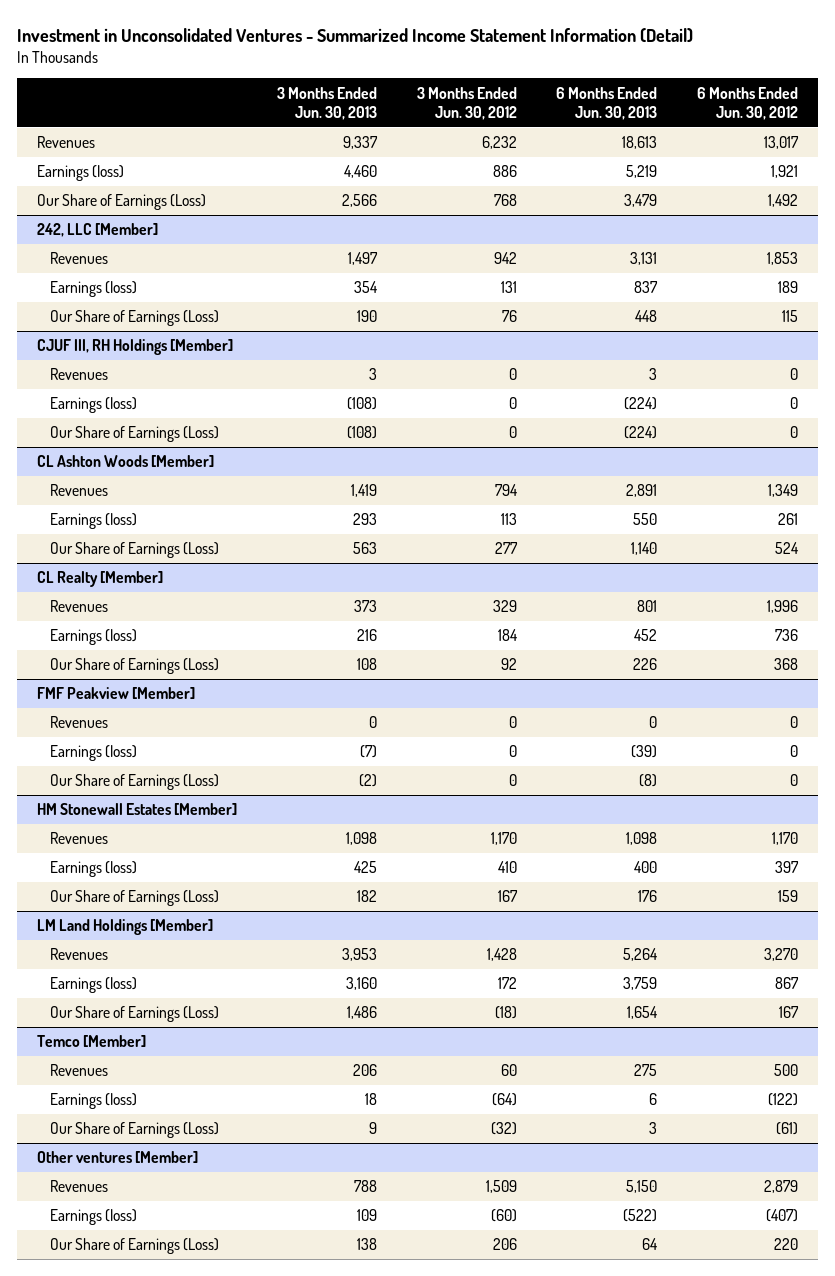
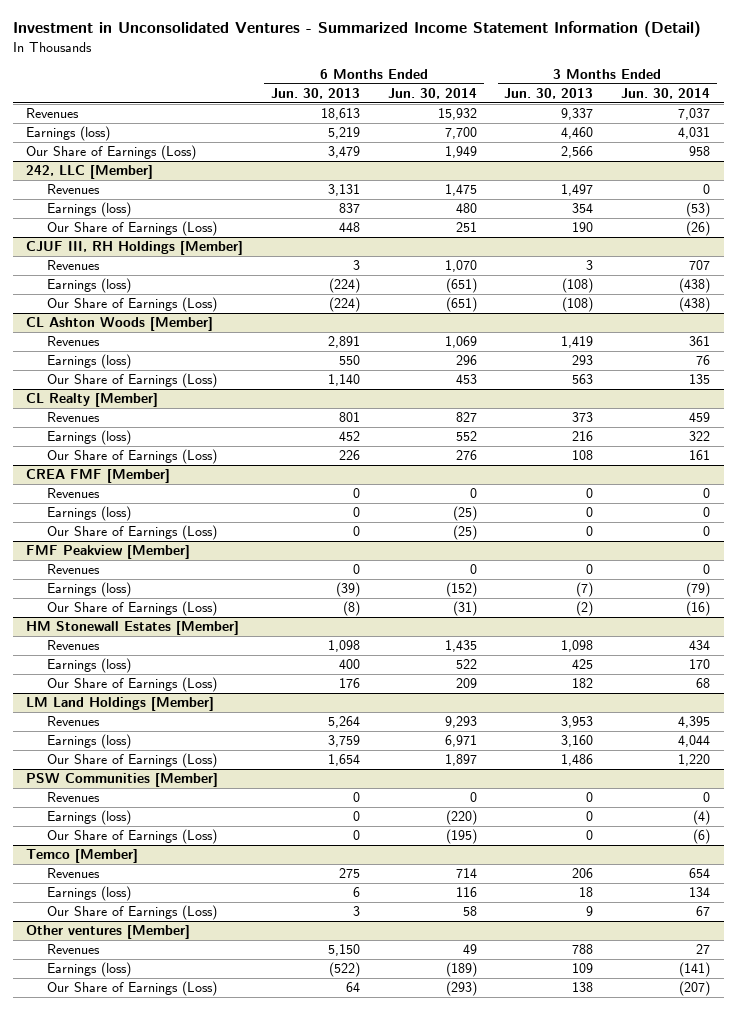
- | 3 Months Ended Jun. 30, 2013 | 3 Months Ended Jun. 30, 2012 | 6 Months Ended Jun. 30, 2013 | 6 Months Ended Jun. 30, 2012
+ | 6 Months Ended Jun. 30, 2013 | 6 Months Ended Jun. 30, 2014 | 3 Months Ended Jun. 30, 2013 | 3 Months Ended Jun. 30, 2014
+ CREA FMF [Member]
+ Revenues | 0 | 0 | 0 | 0
+ Earnings (loss) | 0 | (25) | 0 | 0
+ Our Share of Earnings (Loss) | 0 | (25) | 0 | 0
+ PSW Communities [Member]
+ Revenues | 0 | 0 | 0 | 0
+ Earnings (loss) | 0 | (220) | 0 | (4)
+ Our Share of Earnings (Loss) | 0 | (195) | 0 | (6)

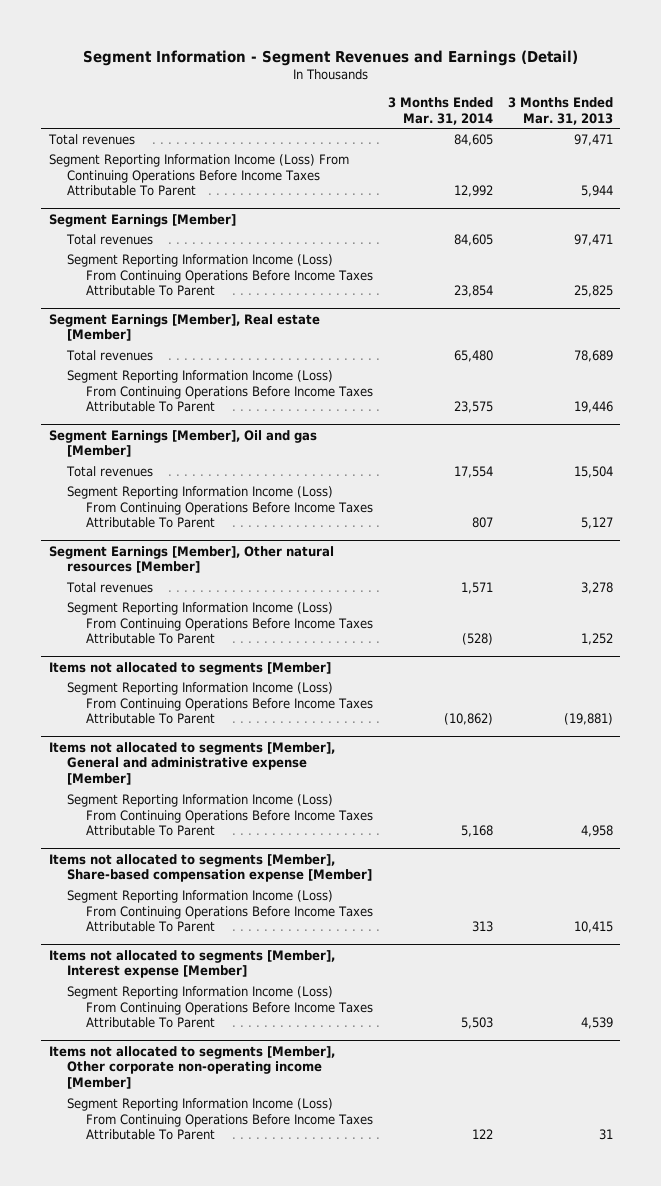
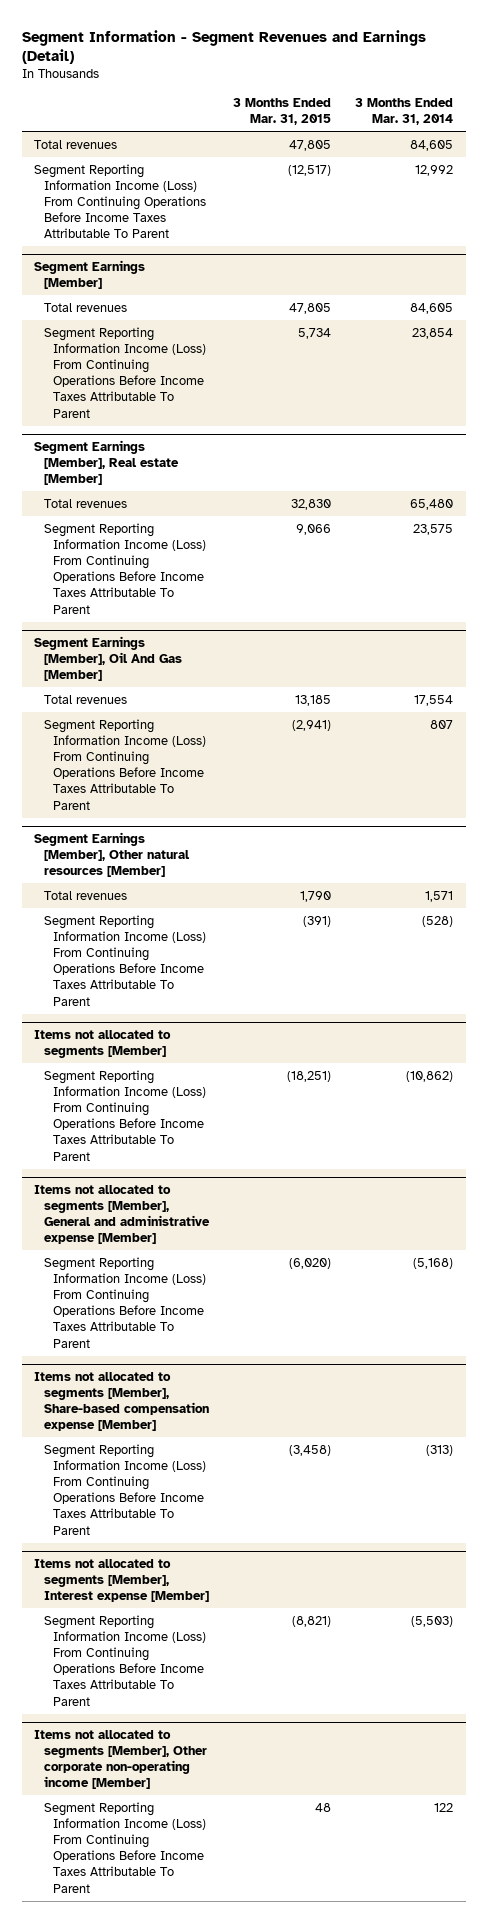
- | 3 Months Ended Mar. 31, 2014 | 3 Months Ended Mar. 31, 2013
+ | 3 Months Ended Mar. 31, 2015 | 3 Months Ended Mar. 31, 2014
- Segment Earnings [Member], Oil and gas [Member]
+ Segment Earnings [Member], Oil And Gas [Member]
@ Items not allocated to segments [Member], General and administrative expense [Member]
- Segment Reporting Information Income (Loss) From Continuing Operations Before Income Taxes Attributable To Parent | 5,168 | 4,958
+ Segment Reporting Information Income (Loss) From Continuing Operations Before Income Taxes Attributable To Parent | (6,020) | (5,168)
@ Items not allocated to segments [Member], Share-based compensation expense [Member]
- Segment Reporting Information Income (Loss) From Continuing Operations Before Income Taxes Attributable To Parent | 313 | 10,415
+ Segment Reporting Information Income (Loss) From Continuing Operations Before Income Taxes Attributable To Parent | (3,458) | (313)
@ Items not allocated to segments [Member], Interest expense [Member]
- Segment Reporting Information Income (Loss) From Continuing Operations Before Income Taxes Attributable To Parent | 5,503 | 4,539
+ Segment Reporting Information Income (Loss) From Continuing Operations Before Income Taxes Attributable To Parent | (8,821) | (5,503)

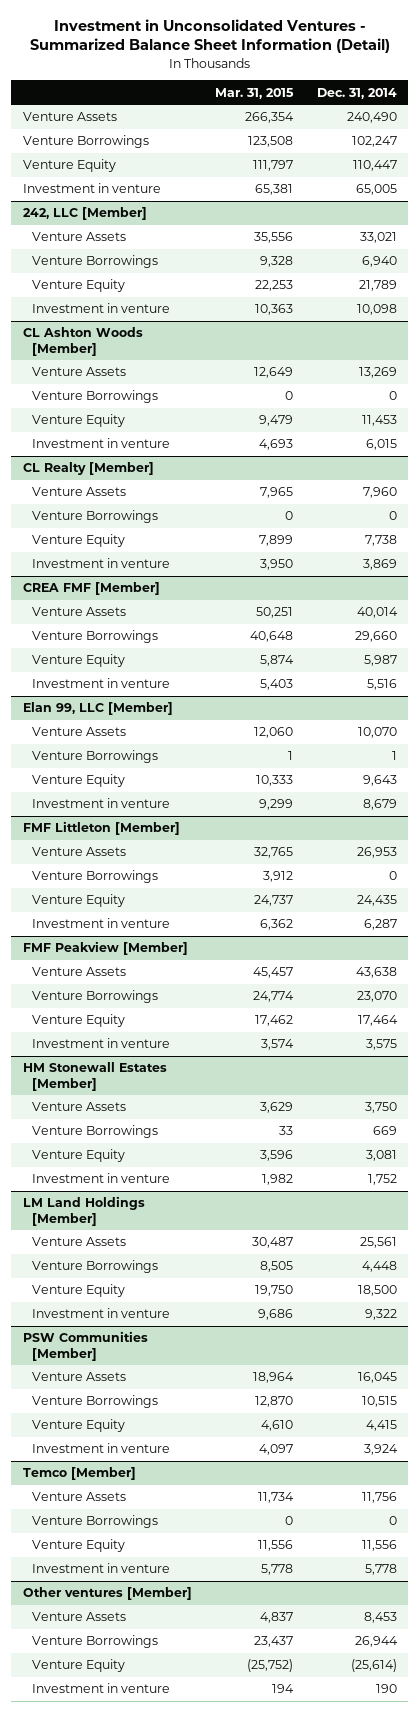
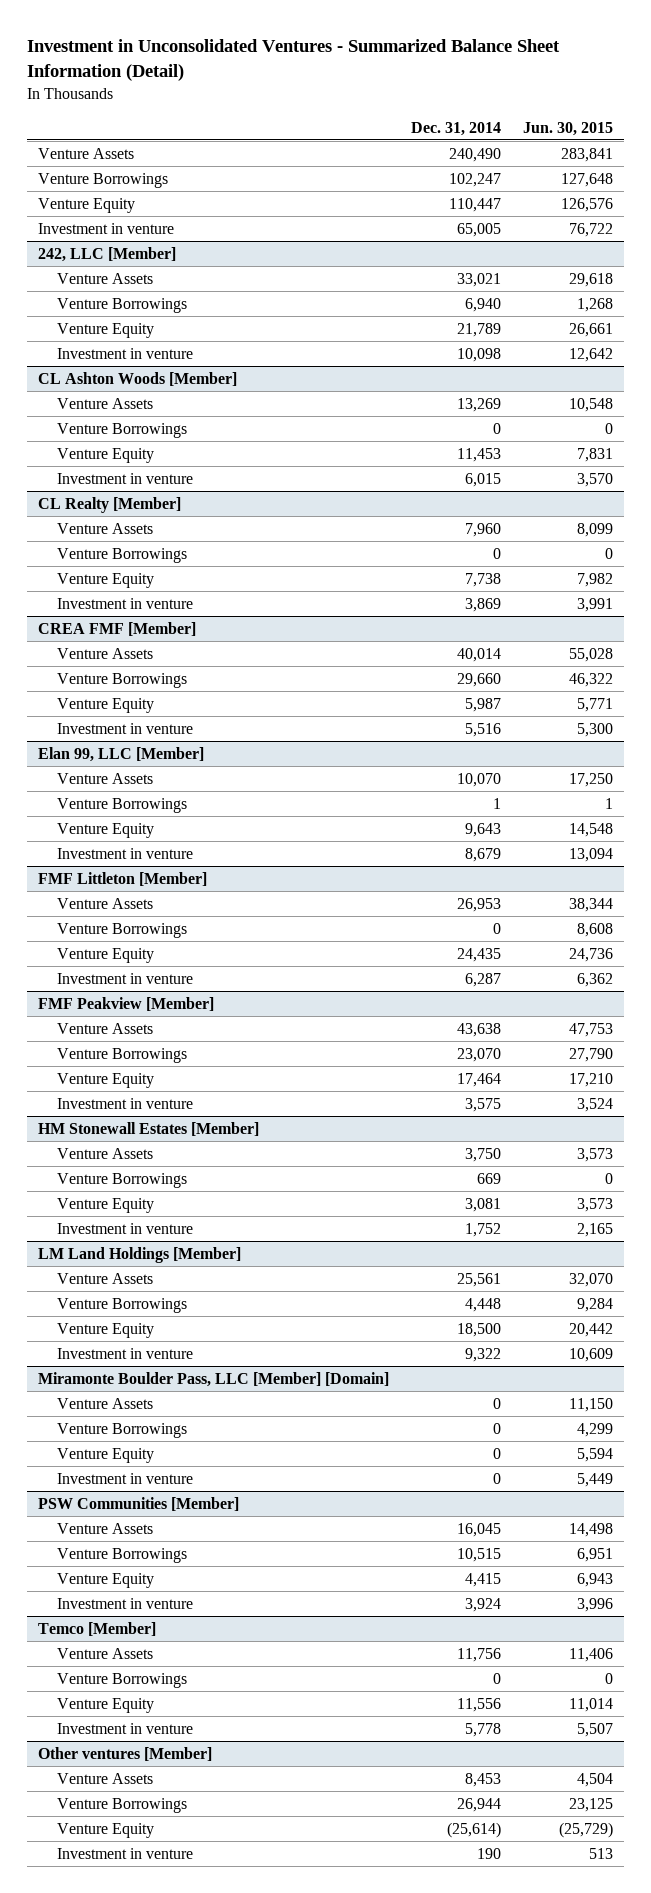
- | Mar. 31, 2015 | Dec. 31, 2014
+ | Dec. 31, 2014 | Jun. 30, 2015
+ Miramonte Boulder Pass, LLC [Member] [Domain]
+ Venture Assets | 0 | 11,150
+ Venture Borrowings | 0 | 4,299
+ Venture Equity | 0 | 5,594
+ Investment in venture | 0 | 5,449

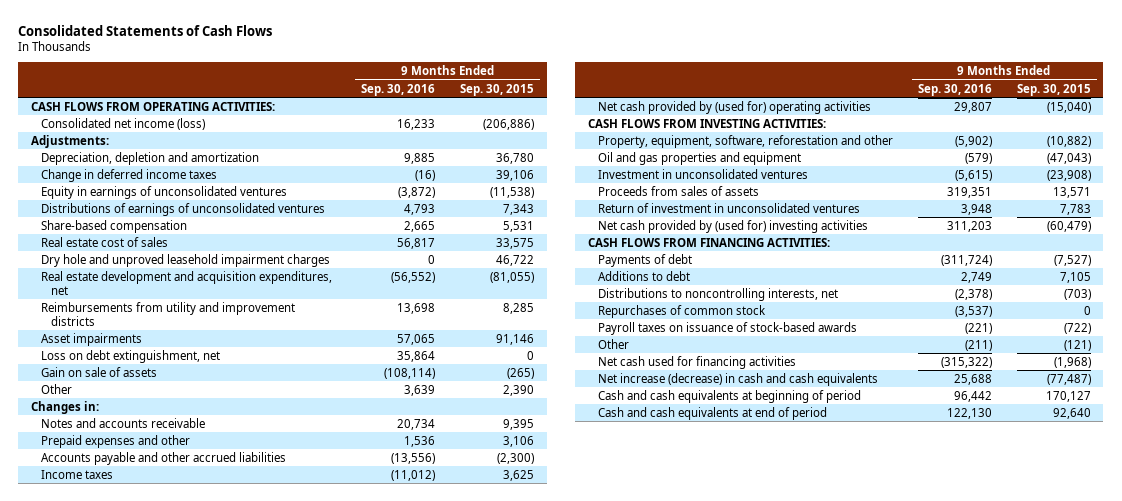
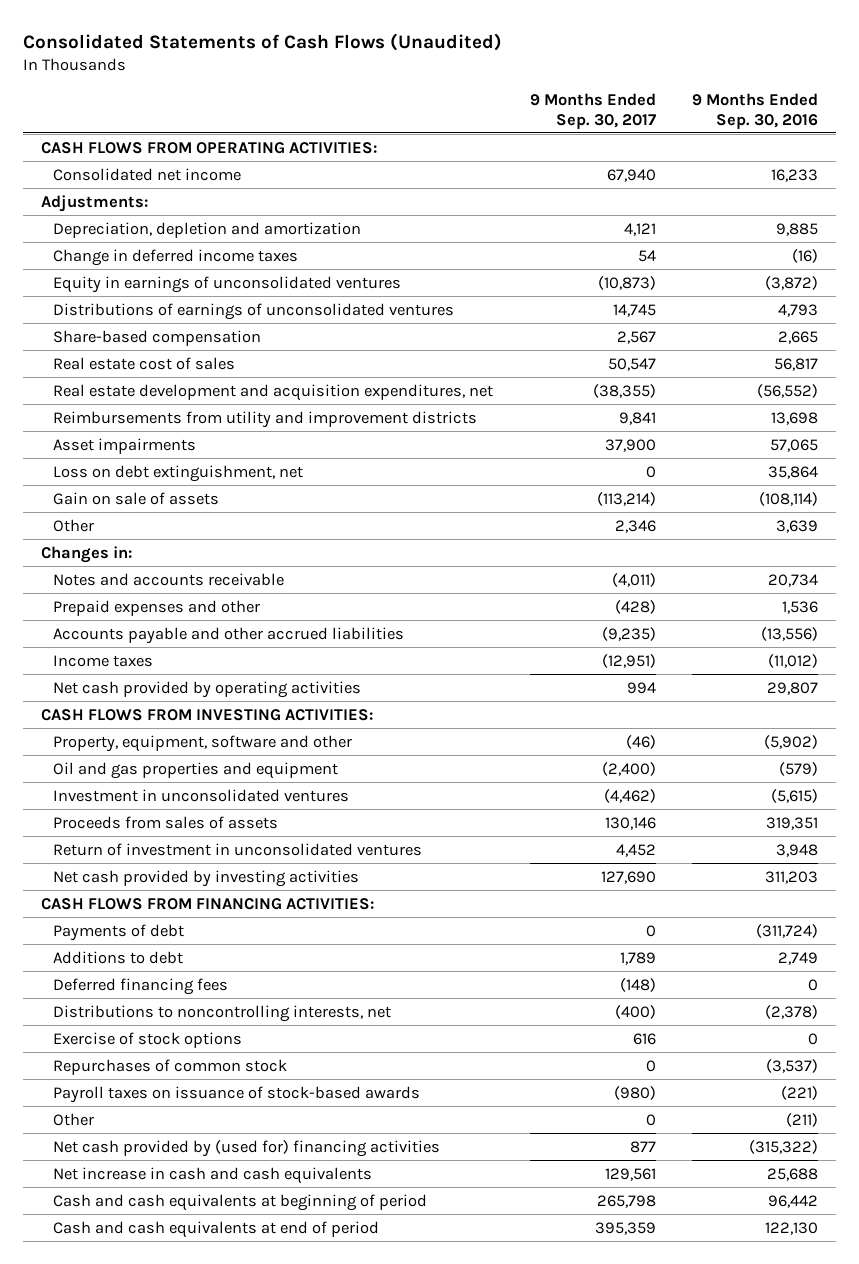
- Consolidated Statements of Cash Flows
+ Consolidated Statements of Cash Flows (Unaudited)
- | 9 Months Ended Sep. 30, 2016 | 9 Months Ended Sep. 30, 2015
+ | 9 Months Ended Sep. 30, 2017 | 9 Months Ended Sep. 30, 2016
- Consolidated net income (loss) | 16,233 | (206,886)
+ Consolidated net income | 67,940 | 16,233
- Dry hole and unproved leasehold impairment charges | 0 | 46,722
- Net cash provided by (used for) operating activities | 29,807 | (15,040)
+ Net cash provided by operating activities | 994 | 29,807
- Property, equipment, software, reforestation and other | (5,902) | (10,882)
+ Property, equipment, software and other | (46) | (5,902)
- Net cash provided by (used for) investing activities | 311,203 | (60,479)
+ Net cash provided by investing activities | 127,690 | 311,203
+ Deferred financing fees | (148) | 0
+ Exercise of stock options | 616 | 0
- Net cash used for financing activities | (315,322) | (1,968)
- Net increase (decrease) in cash and cash equivalents | 25,688 | (77,487)
+ Net cash provided by (used for) financing activities | 877 | (315,322)
+ Net increase in cash and cash equivalents | 129,561 | 25,688

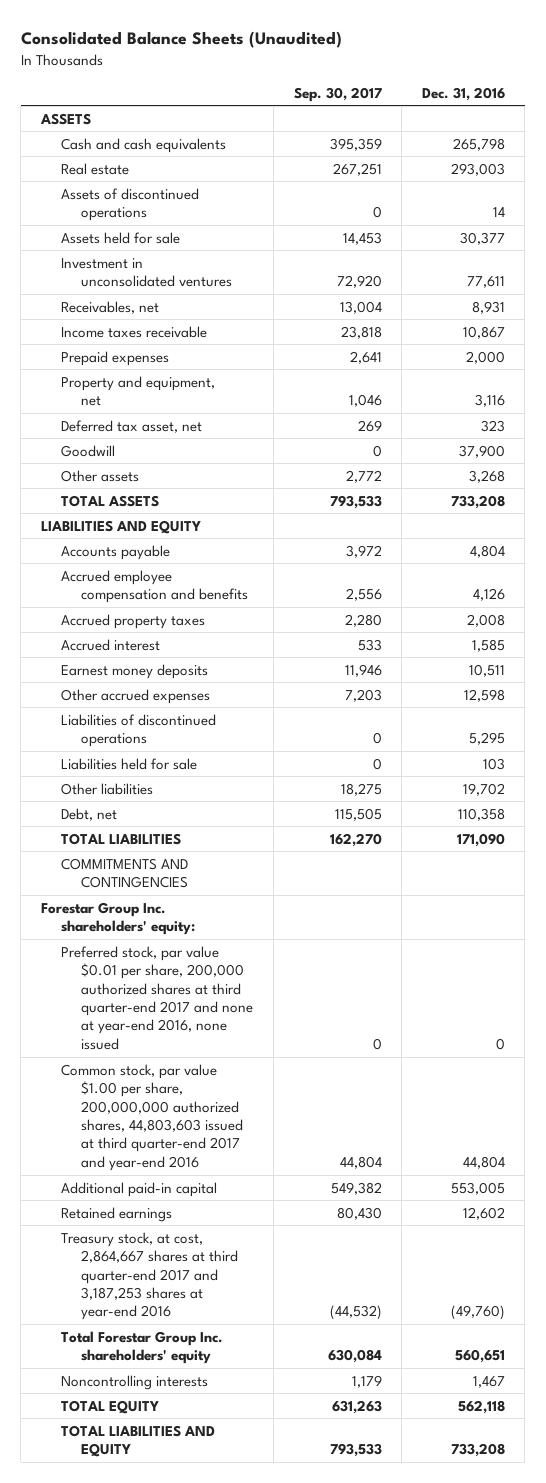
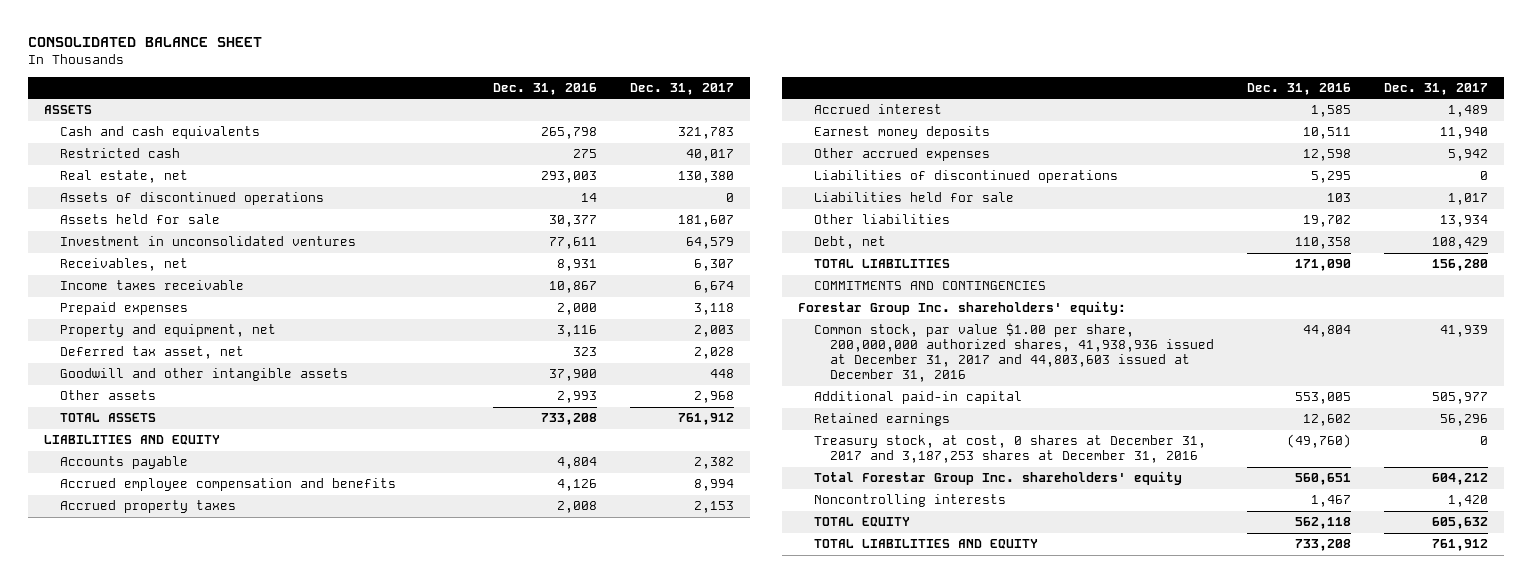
- Consolidated Balance Sheets (Unaudited)
+ CONSOLIDATED BALANCE SHEET
- | Sep. 30, 2017 | Dec. 31, 2016
+ | Dec. 31, 2016 | Dec. 31, 2017
- Real estate | 267,251 | 293,003
+ Restricted cash | 275 | 40,017
+ Real estate, net | 293,003 | 130,380
- Goodwill | 0 | 37,900
- Other assets | 2,772 | 3,268
+ Goodwill and other intangible assets | 37,900 | 448
+ Other assets | 2,993 | 2,968
- Preferred stock, par value $0.01 per share, 200,000 authorized shares at third quarter-end 2017 and none at year-end 2016, none issued | 0 | 0
- Common stock, par value $1.00 per share, 200,000,000 authorized shares, 44,803,603 issued at third quarter-end 2017 and year-end 2016 | 44,804 | 44,804
+ Common stock, par value $1.00 per share, 200,000,000 authorized shares, 41,938,936 issued at December 31, 2017 and 44,803,603 issued at December 31, 2016 | 44,804 | 41,939
- Treasury stock, at cost, 2,864,667 shares at third quarter-end 2017 and 3,187,253 shares at year-end 2016 | (44,532) | (49,760)
+ Treasury stock, at cost, 0 shares at December 31, 2017 and 3,187,253 shares at December 31, 2016 | (49,760) | 0

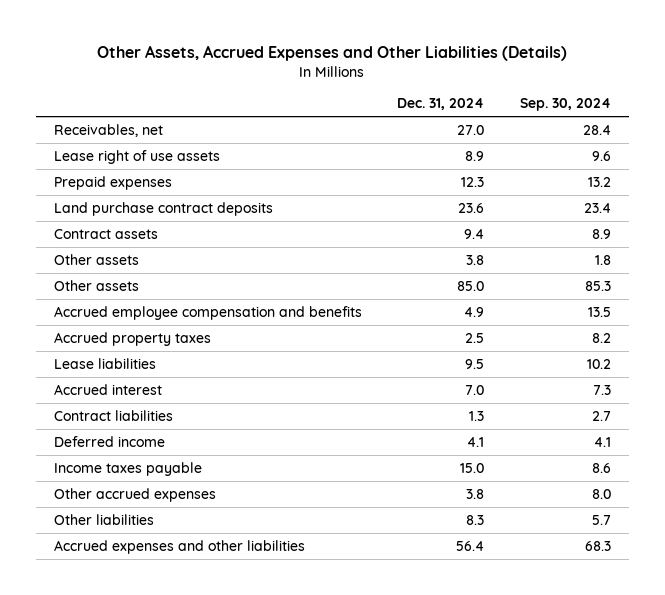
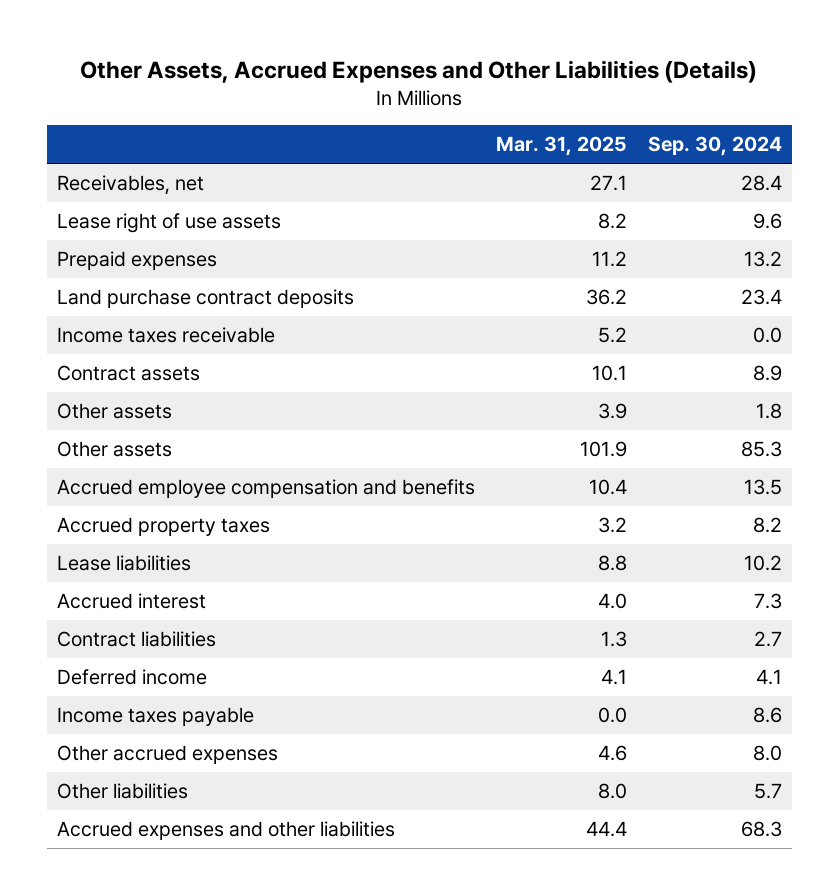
- | Dec. 31, 2024 | Sep. 30, 2024
+ | Mar. 31, 2025 | Sep. 30, 2024
+ Income taxes receivable | 5.2 | 0.0

